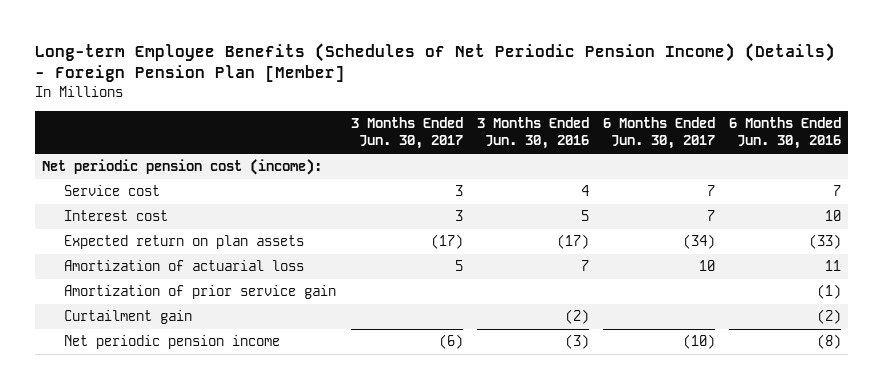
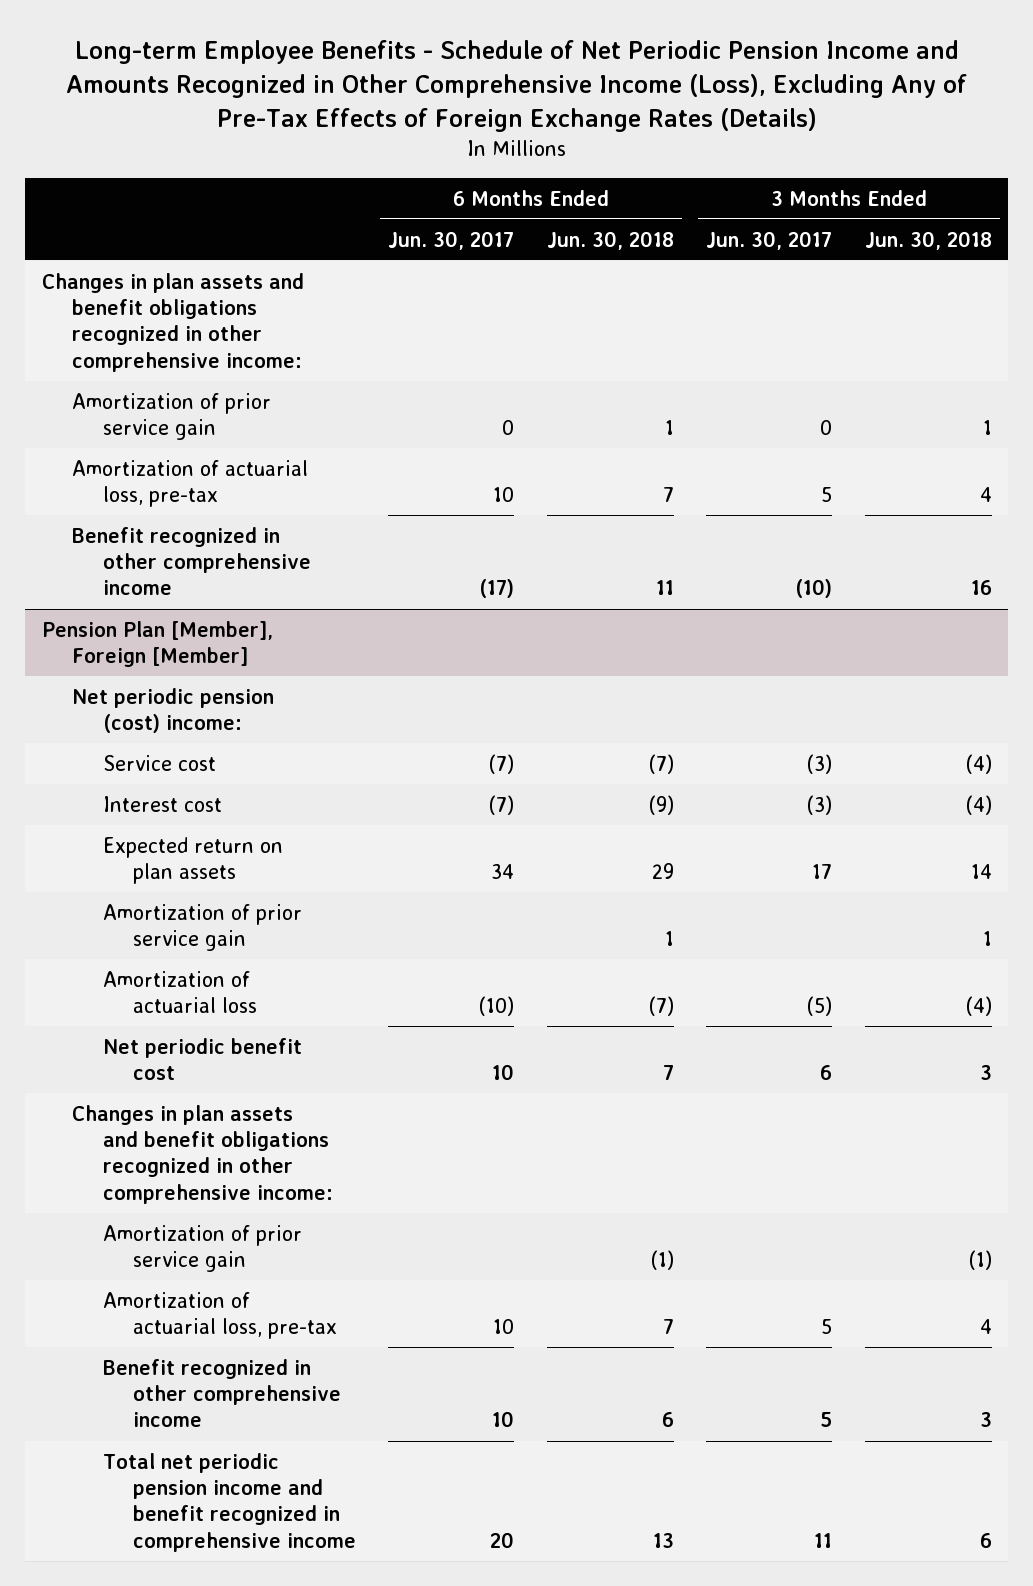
- Long-term Employee Benefits (Schedules of Net Periodic Pension Income) (Details) - Foreign Pension Plan [Member]
+ Long-term Employee Benefits - Schedule of Net Periodic Pension Income and Amounts Recognized in Other Comprehensive Income (Loss), Excluding Any of Pre-Tax Effects of Foreign Exchange Rates (Details)
- | 3 Months Ended Jun. 30, 2017 | 3 Months Ended Jun. 30, 2016 | 6 Months Ended Jun. 30, 2017 | 6 Months Ended Jun. 30, 2016
+ | 6 Months Ended Jun. 30, 2017 | 6 Months Ended Jun. 30, 2018 | 3 Months Ended Jun. 30, 2017 | 3 Months Ended Jun. 30, 2018
- Net periodic pension cost (income):
- Service cost | 3 | 4 | 7 | 7
- Interest cost | 3 | 5 | 7 | 10
- Expected return on plan assets | (17) | (17) | (34) | (33)
- Amortization of actuarial loss | 5 | 7 | 10 | 11
+ Changes in plan assets and benefit obligations recognized in other comprehensive income:
+ Amortization of prior service gain | 0 | 1 | 0 | 1
+ Amortization of actuarial loss, pre-tax | 10 | 7 | 5 | 4
+ Benefit recognized in other comprehensive income | (17) | 11 | (10) | 16
+ Pension Plan [Member], Foreign [Member]
+ Net periodic pension (cost) income:
+ Service cost | (7) | (7) | (3) | (4)
+ Interest cost | (7) | (9) | (3) | (4)
+ Expected return on plan assets | 34 | 29 | 17 | 14
- Curtailment gain | | (2) | | (2)
- Net periodic pension income | (6) | (3) | (10) | (8)
+ Amortization of actuarial loss | (10) | (7) | (5) | (4)
+ Net periodic benefit cost | 10 | 7 | 6 | 3
+ Changes in plan assets and benefit obligations recognized in other comprehensive income:
+ Amortization of prior service gain | | (1) | | (1)
+ Amortization of actuarial loss, pre-tax | 10 | 7 | 5 | 4
+ Benefit recognized in other comprehensive income | 10 | 6 | 5 | 3
+ Total net periodic pension income and benefit recognized in comprehensive income | 20 | 13 | 11 | 6

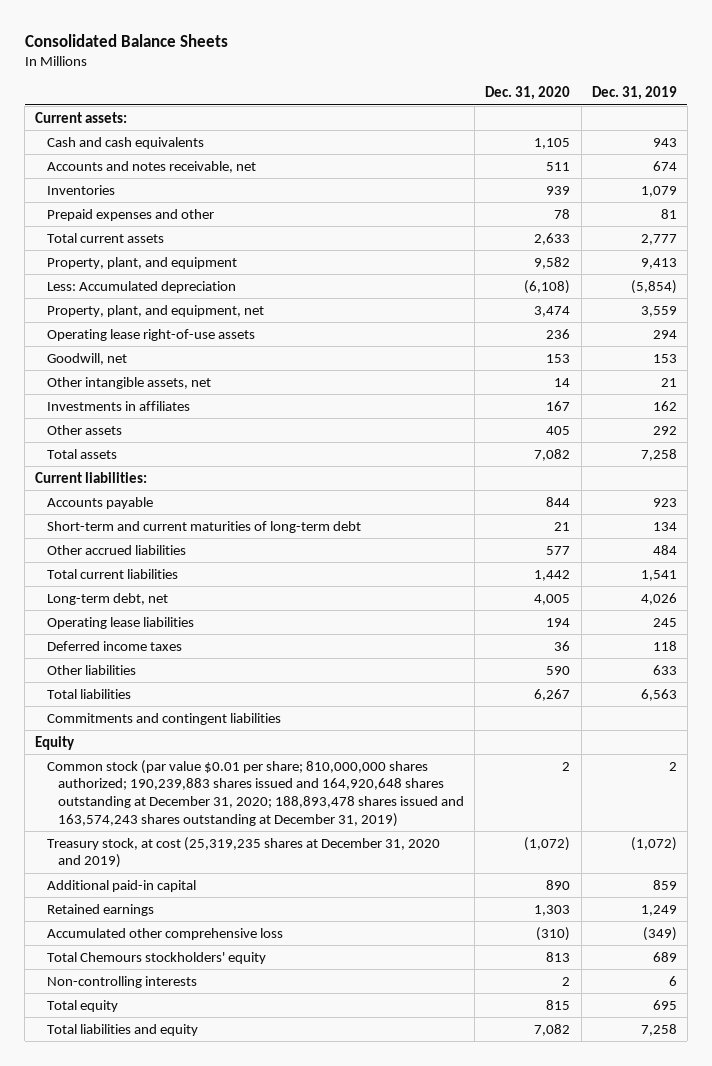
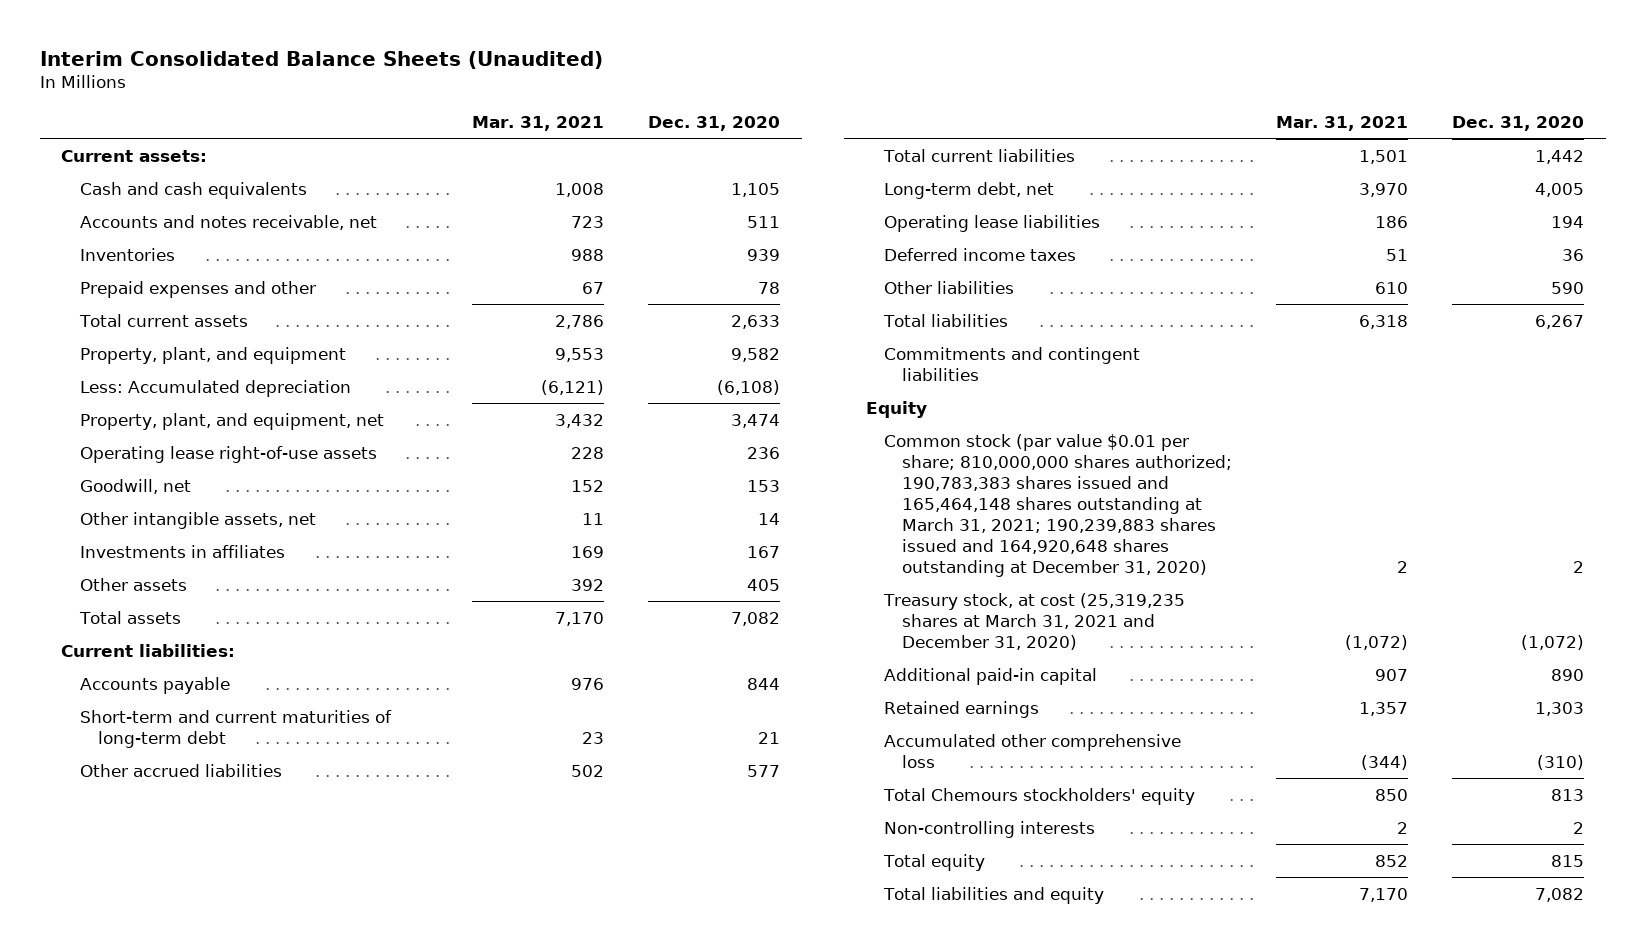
- Consolidated Balance Sheets
+ Interim Consolidated Balance Sheets (Unaudited)
- | Dec. 31, 2020 | Dec. 31, 2019
+ | Mar. 31, 2021 | Dec. 31, 2020
- Common stock (par value $0.01 per share; 810,000,000 shares authorized; 190,239,883 shares issued and 164,920,648 shares outstanding at December 31, 2020; 188,893,478 shares issued and 163,574,243 shares outstanding at December 31, 2019) | 2 | 2
- Treasury stock, at cost (25,319,235 shares at December 31, 2020 and 2019) | (1,072) | (1,072)
+ Common stock (par value $0.01 per share; 810,000,000 shares authorized; 190,783,383 shares issued and 165,464,148 shares outstanding at March 31, 2021; 190,239,883 shares issued and 164,920,648 shares outstanding at December 31, 2020) | 2 | 2
+ Treasury stock, at cost (25,319,235 shares at March 31, 2021 and December 31, 2020) | (1,072) | (1,072)

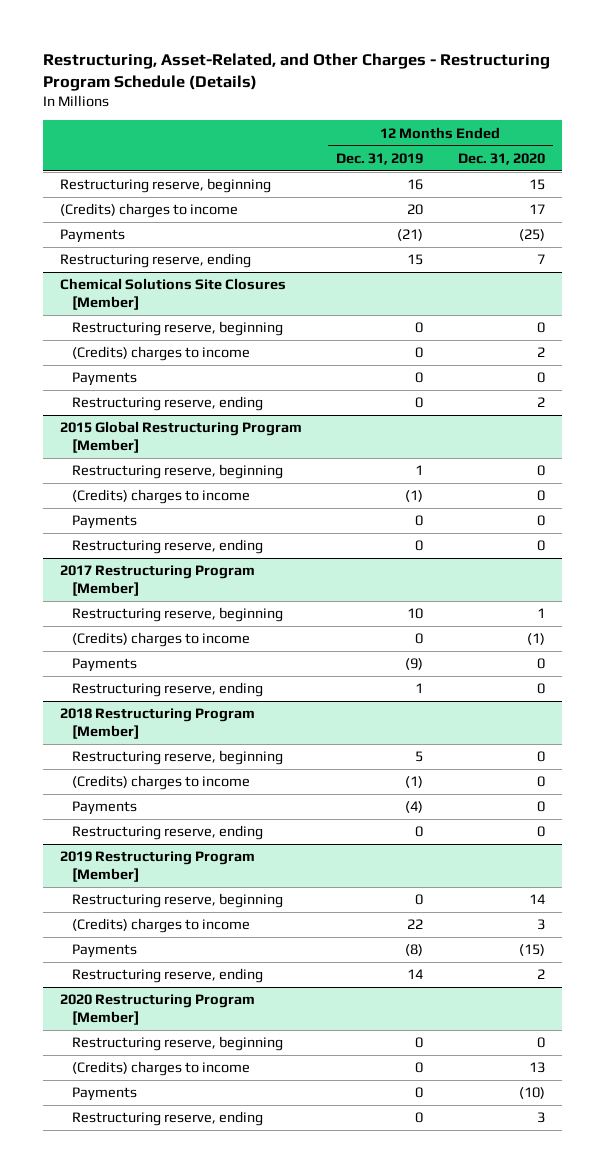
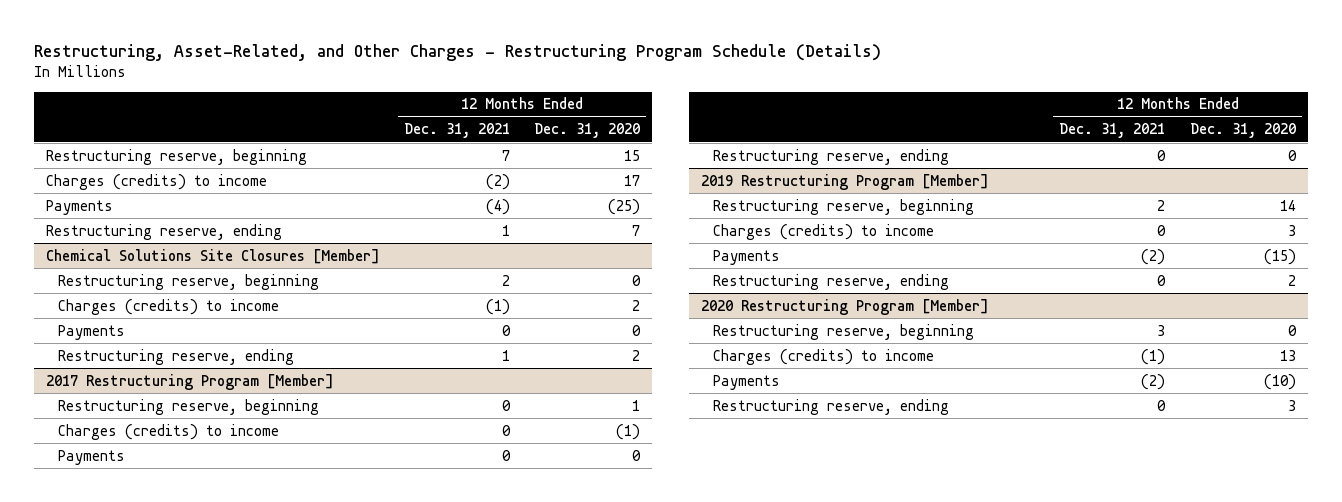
- | 12 Months Ended Dec. 31, 2019 | 12 Months Ended Dec. 31, 2020
+ | 12 Months Ended Dec. 31, 2021 | 12 Months Ended Dec. 31, 2020
- (Credits) charges to income | 20 | 17
+ Charges (credits) to income | (2) | 17
@ Chemical Solutions Site Closures [Member]
- (Credits) charges to income | 0 | 2
+ Charges (credits) to income | (1) | 2
- 2015 Global Restructuring Program [Member]
- Restructuring reserve, beginning | 1 | 0
- (Credits) charges to income | (1) | 0
- Payments | 0 | 0
- Restructuring reserve, ending | 0 | 0
@ 2017 Restructuring Program [Member]
- (Credits) charges to income | 0 | (1)
- Payments | (9) | 0
- Restructuring reserve, ending | 1 | 0
- 2018 Restructuring Program [Member]
- Restructuring reserve, beginning | 5 | 0
- (Credits) charges to income | (1) | 0
@ 2017 Restructuring Program [Member]
+ Charges (credits) to income | 0 | (1)
@ 2019 Restructuring Program [Member]
- (Credits) charges to income | 22 | 3
+ Charges (credits) to income | 0 | 3
@ 2020 Restructuring Program [Member]
- (Credits) charges to income | 0 | 13
+ Charges (credits) to income | (1) | 13

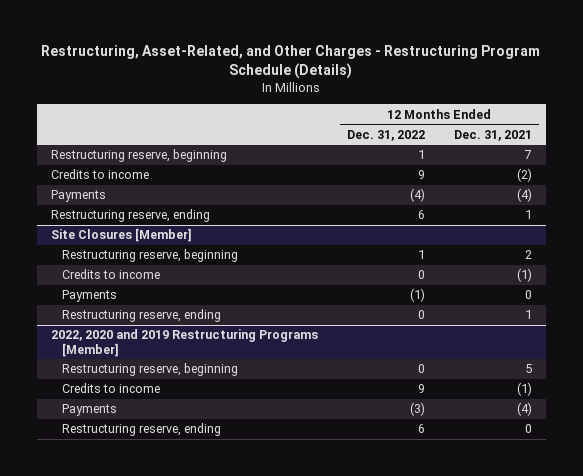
- | 12 Months Ended Dec. 31, 2021 | 12 Months Ended Dec. 31, 2020
+ | 12 Months Ended Dec. 31, 2022 | 12 Months Ended Dec. 31, 2021
- Charges (credits) to income | (2) | 17
+ Credits to income | 9 | (2)
- Chemical Solutions Site Closures [Member]
+ Site Closures [Member]
- Charges (credits) to income | (1) | 2
+ Credits to income | 0 | (1)
- 2017 Restructuring Program [Member]
- Restructuring reserve, beginning | 0 | 1
- Charges (credits) to income | 0 | (1)
- Payments | 0 | 0
- Restructuring reserve, ending | 0 | 0
- 2019 Restructuring Program [Member]
- Restructuring reserve, beginning | 2 | 14
- Charges (credits) to income | 0 | 3
- Payments | (2) | (15)
- Restructuring reserve, ending | 0 | 2
- 2020 Restructuring Program [Member]
- Restructuring reserve, beginning | 3 | 0
- Charges (credits) to income | (1) | 13
- Payments | (2) | (10)
+ 2022, 2020 and 2019 Restructuring Programs [Member]
+ Restructuring reserve, beginning | 0 | 5
+ Credits to income | 9 | (1)
+ Payments | (3) | (4)

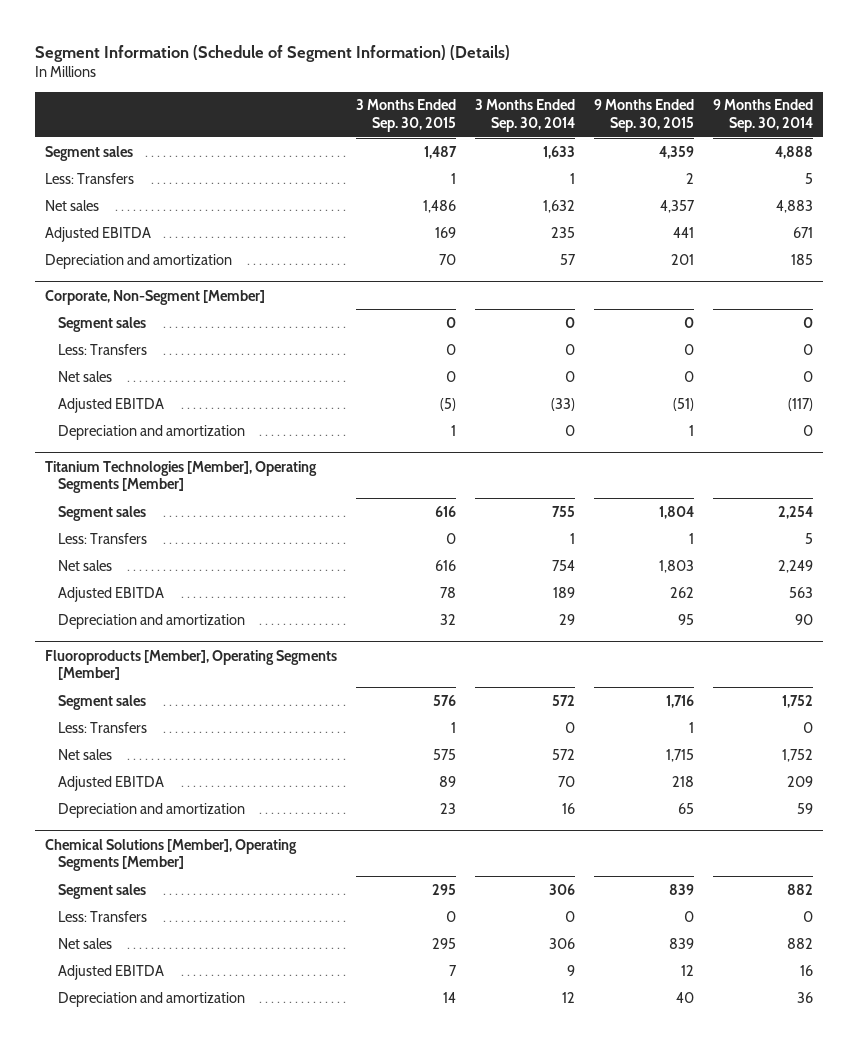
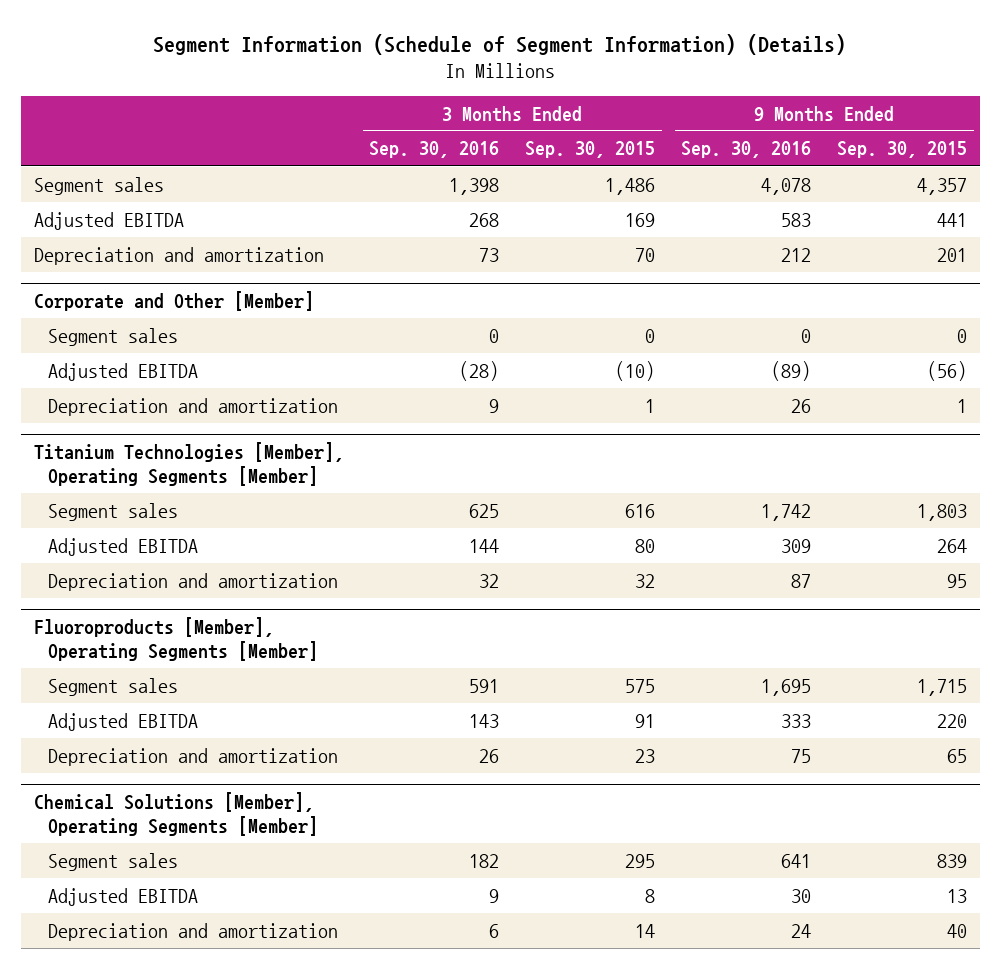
- | 3 Months Ended Sep. 30, 2015 | 3 Months Ended Sep. 30, 2014 | 9 Months Ended Sep. 30, 2015 | 9 Months Ended Sep. 30, 2014
+ | 3 Months Ended Sep. 30, 2016 | 3 Months Ended Sep. 30, 2015 | 9 Months Ended Sep. 30, 2016 | 9 Months Ended Sep. 30, 2015
- Segment sales | 1,487 | 1,633 | 4,359 | 4,888
- Less: Transfers | 1 | 1 | 2 | 5
- Net sales | 1,486 | 1,632 | 4,357 | 4,883
+ Segment sales | 1,398 | 1,486 | 4,078 | 4,357
- Corporate, Non-Segment [Member]
+ Corporate and Other [Member]
- Less: Transfers | 0 | 0 | 0 | 0
- Net sales | 0 | 0 | 0 | 0
- Adjusted EBITDA | (5) | (33) | (51) | (117)
+ Adjusted EBITDA | (28) | (10) | (89) | (56)
@ Titanium Technologies [Member], Operating Segments [Member]
- Segment sales | 616 | 755 | 1,804 | 2,254
- Less: Transfers | 0 | 1 | 1 | 5
- Net sales | 616 | 754 | 1,803 | 2,249
- Adjusted EBITDA | 78 | 189 | 262 | 563
+ Segment sales | 625 | 616 | 1,742 | 1,803
+ Adjusted EBITDA | 144 | 80 | 309 | 264
@ Fluoroproducts [Member], Operating Segments [Member]
- Segment sales | 576 | 572 | 1,716 | 1,752
- Less: Transfers | 1 | 0 | 1 | 0
- Net sales | 575 | 572 | 1,715 | 1,752
- Adjusted EBITDA | 89 | 70 | 218 | 209
+ Segment sales | 591 | 575 | 1,695 | 1,715
+ Adjusted EBITDA | 143 | 91 | 333 | 220
@ Chemical Solutions [Member], Operating Segments [Member]
- Less: Transfers | 0 | 0 | 0 | 0
- Net sales | 295 | 306 | 839 | 882
- Adjusted EBITDA | 7 | 9 | 12 | 16
+ Adjusted EBITDA | 9 | 8 | 30 | 13

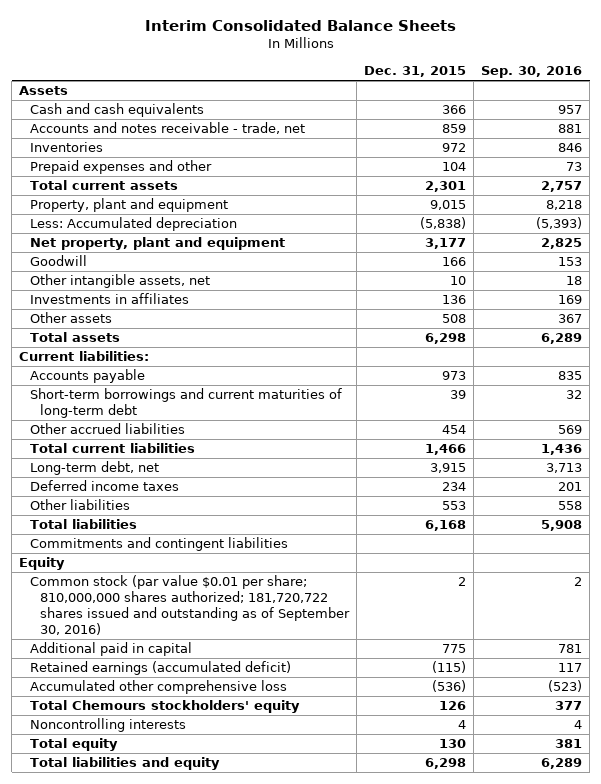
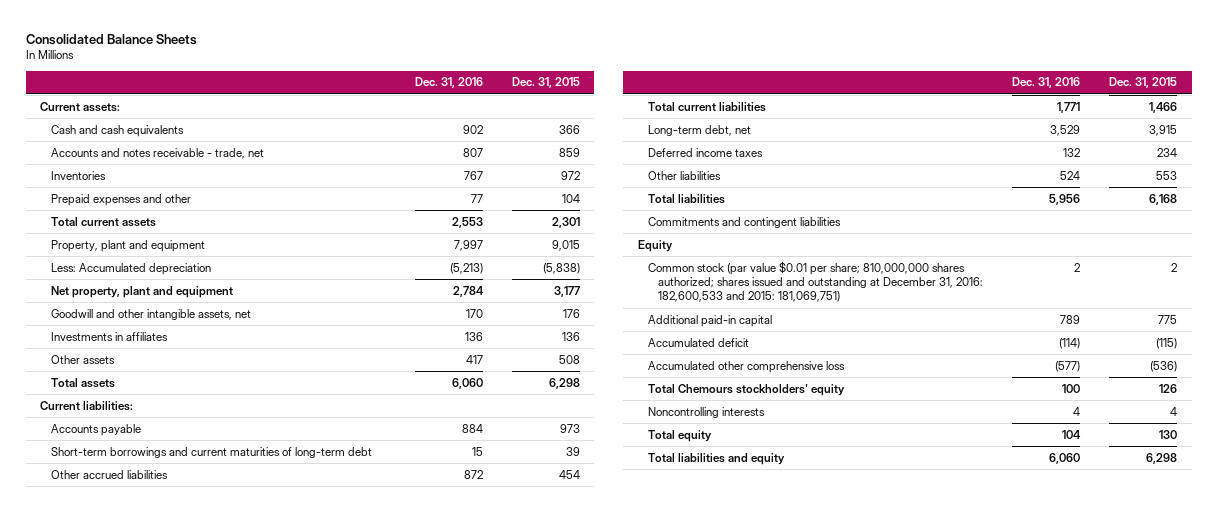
- Interim Consolidated Balance Sheets
+ Consolidated Balance Sheets
- | Dec. 31, 2015 | Sep. 30, 2016
+ | Dec. 31, 2016 | Dec. 31, 2015
- Assets
+ Current assets:
- Goodwill | 166 | 153
- Other intangible assets, net | 10 | 18
+ Goodwill and other intangible assets, net | 170 | 176
- Common stock (par value $0.01 per share; 810,000,000 shares authorized; 181,720,722 shares issued and outstanding as of September 30, 2016) | 2 | 2
- Additional paid in capital | 775 | 781
- Retained earnings (accumulated deficit) | (115) | 117
+ Common stock (par value $0.01 per share; 810,000,000 shares authorized; shares issued and outstanding at December 31, 2016: 182,600,533 and 2015: 181,069,751) | 2 | 2
+ Additional paid-in capital | 789 | 775
+ Accumulated deficit | (114) | (115)

